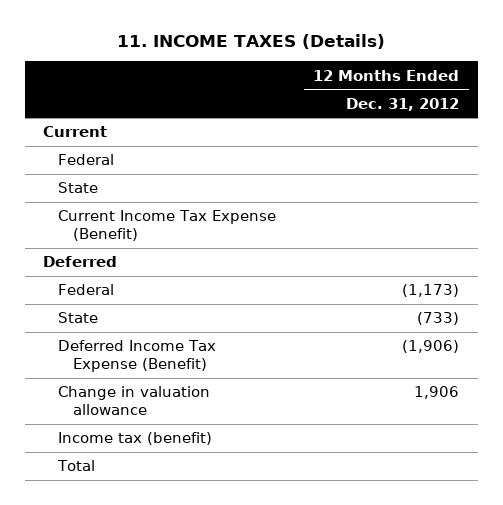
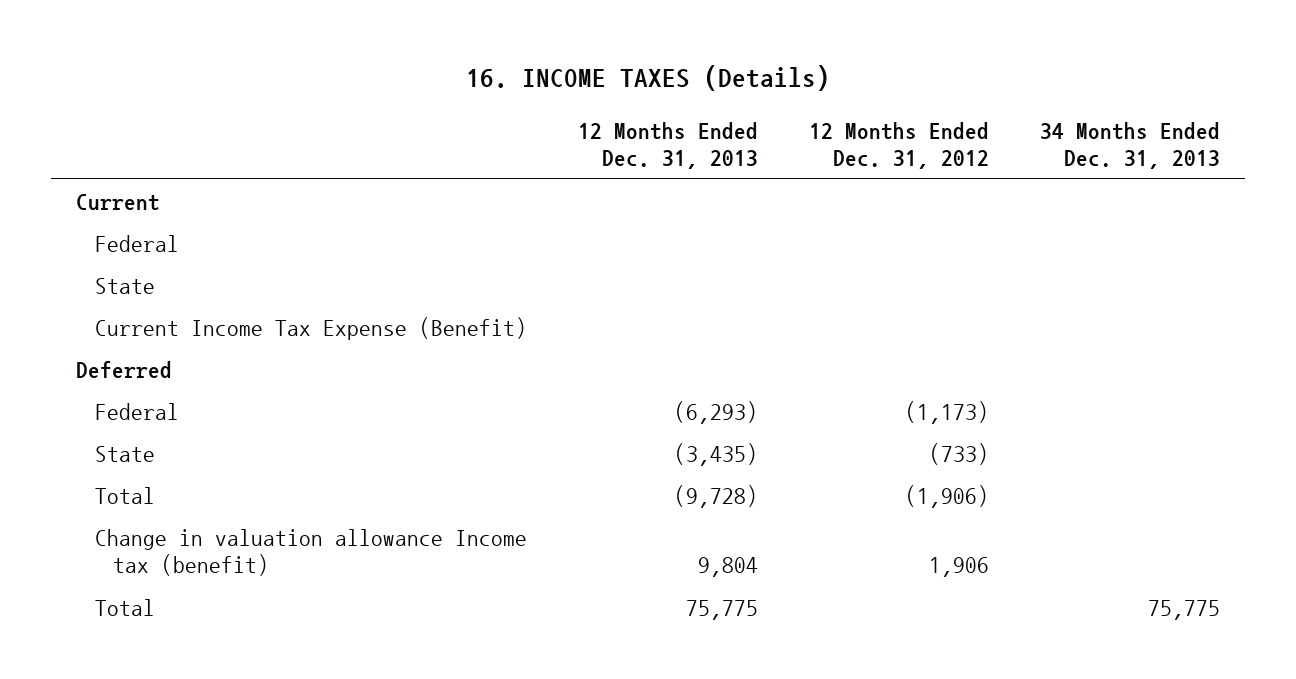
- 11. INCOME TAXES (Details)
+ 16. INCOME TAXES (Details)
- | 12 Months Ended Dec. 31, 2012
+ | 12 Months Ended Dec. 31, 2013 | 12 Months Ended Dec. 31, 2012 | 34 Months Ended Dec. 31, 2013
- Deferred Income Tax Expense (Benefit) | (1,906)
- Change in valuation allowance | 1,906
- Income tax (benefit)
+ Total | (9,728) | (1,906) |
+ Change in valuation allowance Income tax (benefit) | 9,804 | 1,906 |

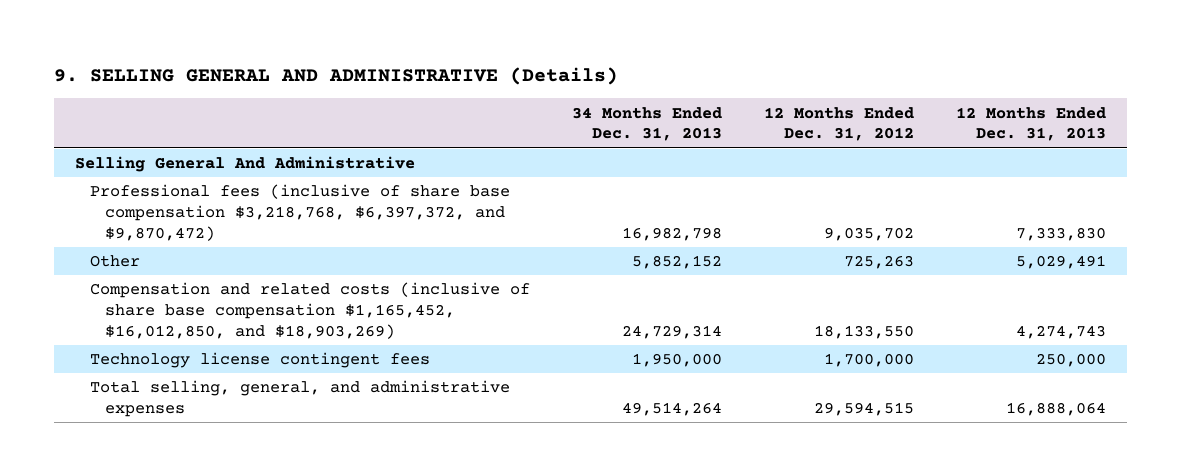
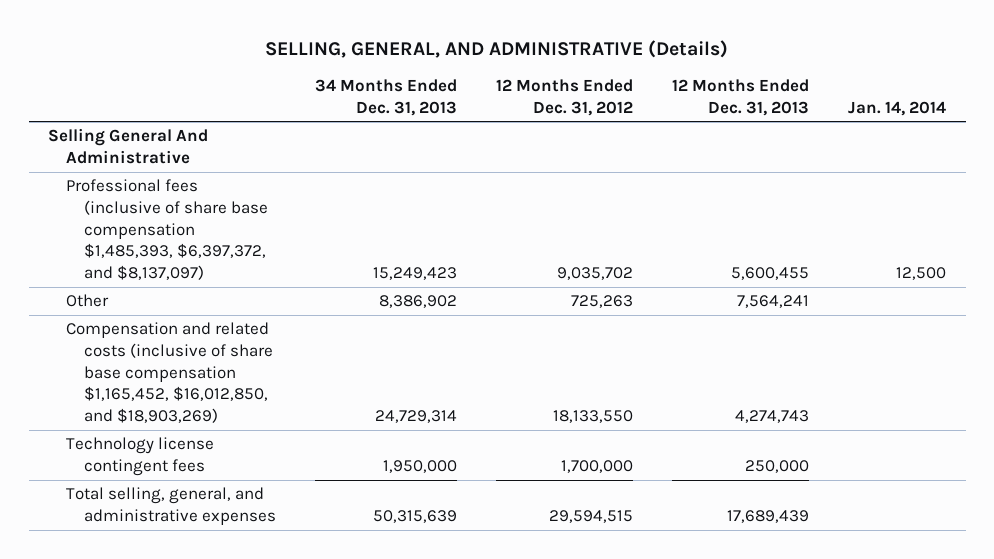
- 9. SELLING GENERAL AND ADMINISTRATIVE (Details)
+ SELLING, GENERAL, AND ADMINISTRATIVE (Details)
- | 34 Months Ended Dec. 31, 2013 | 12 Months Ended Dec. 31, 2012 | 12 Months Ended Dec. 31, 2013
+ | 34 Months Ended Dec. 31, 2013 | 12 Months Ended Dec. 31, 2012 | 12 Months Ended Dec. 31, 2013 | Jan. 14, 2014
- Professional fees (inclusive of share base compensation $3,218,768, $6,397,372, and $9,870,472) | 16,982,798 | 9,035,702 | 7,333,830
- Other | 5,852,152 | 725,263 | 5,029,491
+ Professional fees (inclusive of share base compensation $1,485,393, $6,397,372, and $8,137,097) | 15,249,423 | 9,035,702 | 5,600,455 | 12,500
+ Other | 8,386,902 | 725,263 | 7,564,241 |
- Total selling, general, and administrative expenses | 49,514,264 | 29,594,515 | 16,888,064
+ Total selling, general, and administrative expenses | 50,315,639 | 29,594,515 | 17,689,439 |

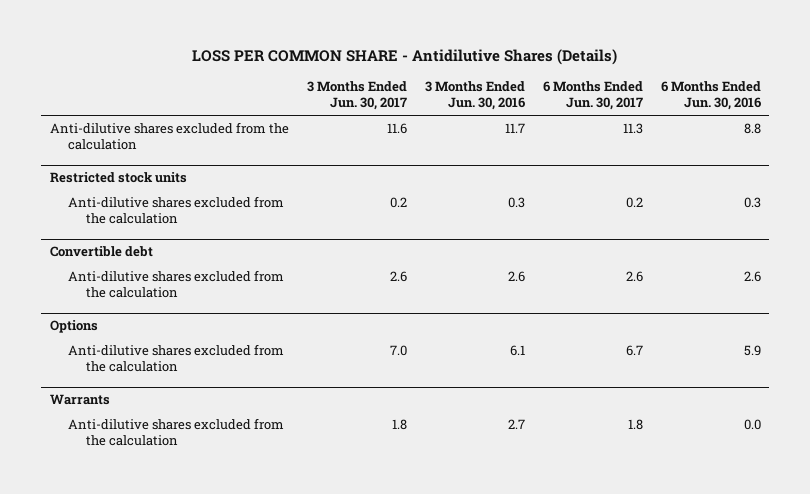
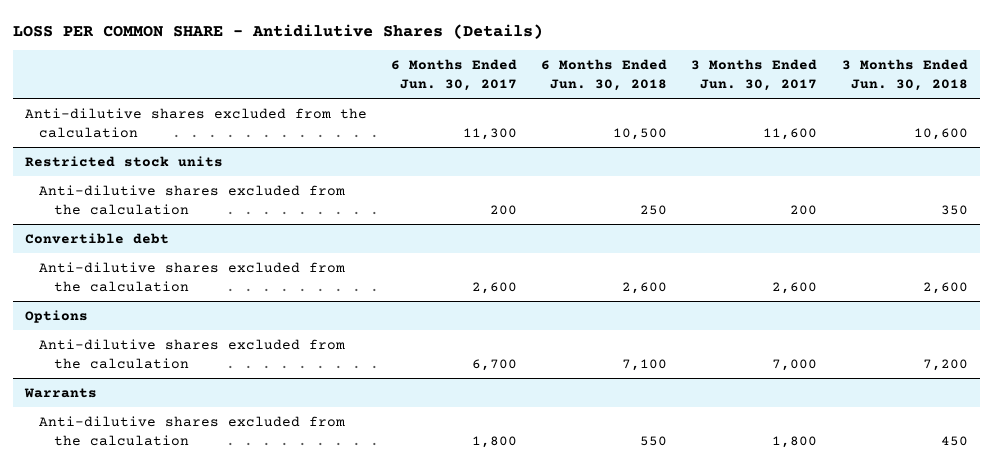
- | 3 Months Ended Jun. 30, 2017 | 3 Months Ended Jun. 30, 2016 | 6 Months Ended Jun. 30, 2017 | 6 Months Ended Jun. 30, 2016
+ | 6 Months Ended Jun. 30, 2017 | 6 Months Ended Jun. 30, 2018 | 3 Months Ended Jun. 30, 2017 | 3 Months Ended Jun. 30, 2018
- Anti-dilutive shares excluded from the calculation | 11.6 | 11.7 | 11.3 | 8.8
+ Anti-dilutive shares excluded from the calculation | 11,300 | 10,500 | 11,600 | 10,600
@ Restricted stock units
- Anti-dilutive shares excluded from the calculation | 0.2 | 0.3 | 0.2 | 0.3
+ Anti-dilutive shares excluded from the calculation | 200 | 250 | 200 | 350
@ Convertible debt
- Anti-dilutive shares excluded from the calculation | 2.6 | 2.6 | 2.6 | 2.6
+ Anti-dilutive shares excluded from the calculation | 2,600 | 2,600 | 2,600 | 2,600
@ Options
- Anti-dilutive shares excluded from the calculation | 7.0 | 6.1 | 6.7 | 5.9
+ Anti-dilutive shares excluded from the calculation | 6,700 | 7,100 | 7,000 | 7,200
@ Warrants
- Anti-dilutive shares excluded from the calculation | 1.8 | 2.7 | 1.8 | 0.0
+ Anti-dilutive shares excluded from the calculation | 1,800 | 550 | 1,800 | 450

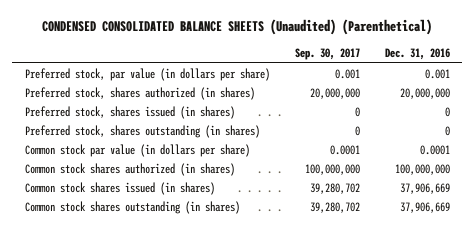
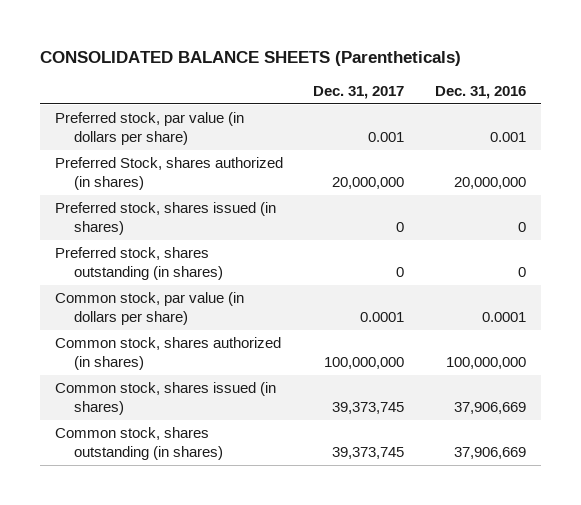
- CONDENSED CONSOLIDATED BALANCE SHEETS (Unaudited) (Parenthetical)
+ CONSOLIDATED BALANCE SHEETS (Parentheticals)
- | Sep. 30, 2017 | Dec. 31, 2016
+ | Dec. 31, 2017 | Dec. 31, 2016
- Preferred stock, shares authorized (in shares) | 20,000,000 | 20,000,000
+ Preferred Stock, shares authorized (in shares) | 20,000,000 | 20,000,000
- Common stock par value (in dollars per share) | 0.0001 | 0.0001
- Common stock shares authorized (in shares) | 100,000,000 | 100,000,000
- Common stock shares issued (in shares) | 39,280,702 | 37,906,669
- Common stock shares outstanding (in shares) | 39,280,702 | 37,906,669
+ Common stock, par value (in dollars per share) | 0.0001 | 0.0001
+ Common stock, shares authorized (in shares) | 100,000,000 | 100,000,000
+ Common stock, shares issued (in shares) | 39,373,745 | 37,906,669
+ Common stock, shares outstanding (in shares) | 39,373,745 | 37,906,669

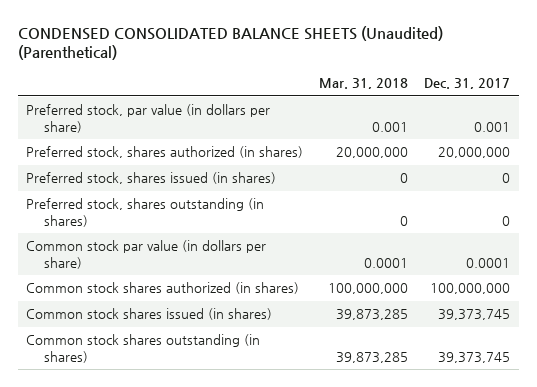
- CONSOLIDATED BALANCE SHEETS (Parentheticals)
+ CONDENSED CONSOLIDATED BALANCE SHEETS (Unaudited) (Parenthetical)
- | Dec. 31, 2017 | Dec. 31, 2016
+ | Mar. 31, 2018 | Dec. 31, 2017
- Preferred Stock, shares authorized (in shares) | 20,000,000 | 20,000,000
+ Preferred stock, shares authorized (in shares) | 20,000,000 | 20,000,000
- Common stock, par value (in dollars per share) | 0.0001 | 0.0001
- Common stock, shares authorized (in shares) | 100,000,000 | 100,000,000
- Common stock, shares issued (in shares) | 39,373,745 | 37,906,669
- Common stock, shares outstanding (in shares) | 39,373,745 | 37,906,669
+ Common stock par value (in dollars per share) | 0.0001 | 0.0001
+ Common stock shares authorized (in shares) | 100,000,000 | 100,000,000
+ Common stock shares issued (in shares) | 39,873,285 | 39,373,745
+ Common stock shares outstanding (in shares) | 39,873,285 | 39,373,745

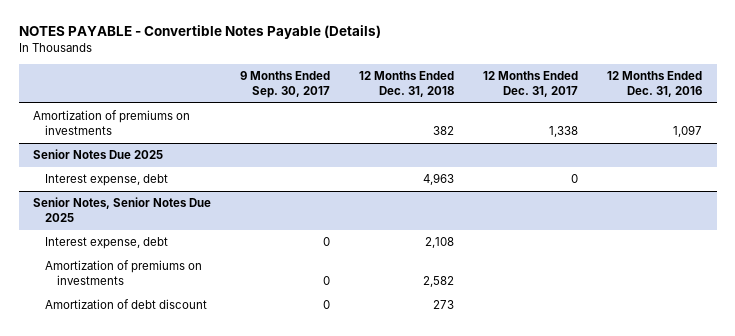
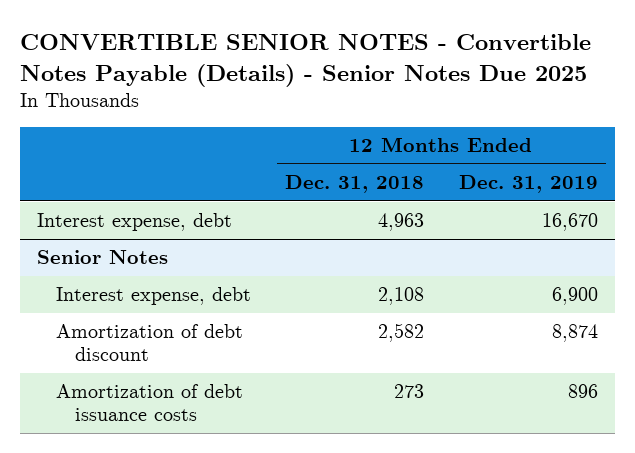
- NOTES PAYABLE - Convertible Notes Payable (Details)
+ CONVERTIBLE SENIOR NOTES - Convertible Notes Payable (Details) - Senior Notes Due 2025
- | 9 Months Ended Sep. 30, 2017 | 12 Months Ended Dec. 31, 2018 | 12 Months Ended Dec. 31, 2017 | 12 Months Ended Dec. 31, 2016
+ | 12 Months Ended Dec. 31, 2018 | 12 Months Ended Dec. 31, 2019
- Amortization of premiums on investments | | 382 | 1,338 | 1,097
- Senior Notes Due 2025
- Senior Notes, Senior Notes Due 2025
+ Senior Notes
- Amortization of premiums on investments | 0 | 2,582 | |
- Amortization of debt discount | 0 | 273 | |
+ Amortization of debt discount | 2,582 | 8,874
+ Amortization of debt issuance costs | 273 | 896

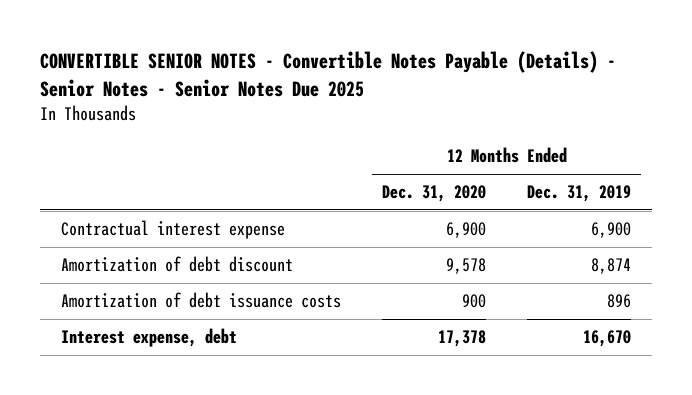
- CONVERTIBLE SENIOR NOTES - Convertible Notes Payable (Details) - Senior Notes Due 2025
+ CONVERTIBLE SENIOR NOTES - Convertible Notes Payable (Details) - Senior Notes - Senior Notes Due 2025
- | 12 Months Ended Dec. 31, 2018 | 12 Months Ended Dec. 31, 2019
+ | 12 Months Ended Dec. 31, 2020 | 12 Months Ended Dec. 31, 2019
- Senior Notes
- Interest expense, debt | 2,108 | 6,900
+ Contractual interest expense | 6,900 | 6,900
moved down: Interest expense, debt | 17,378 | 16,670

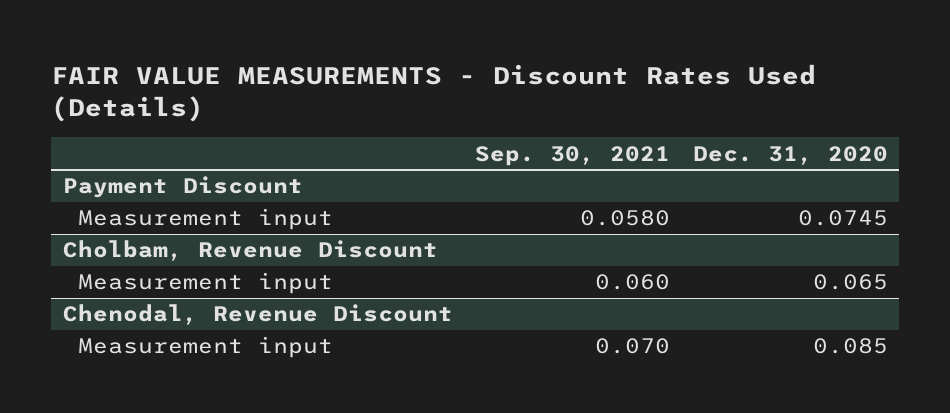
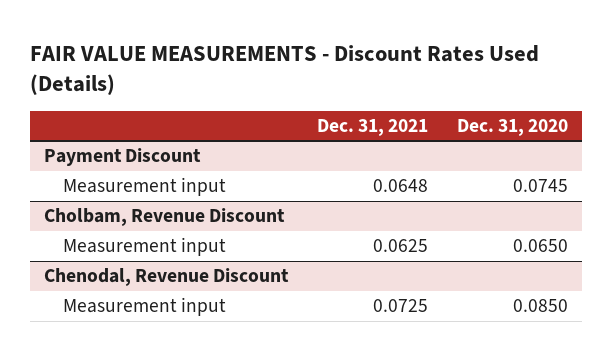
- | Sep. 30, 2021 | Dec. 31, 2020
+ | Dec. 31, 2021 | Dec. 31, 2020
@ Cholbam, Revenue Discount
- Measurement input | 0.060 | 0.065
+ Measurement input | 0.0625 | 0.0650
@ Chenodal, Revenue Discount
- Measurement input | 0.070 | 0.085
+ Measurement input | 0.0725 | 0.0850

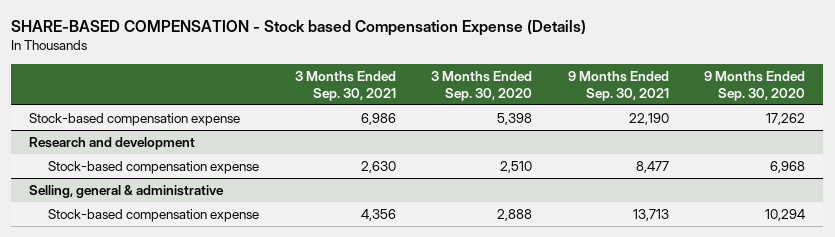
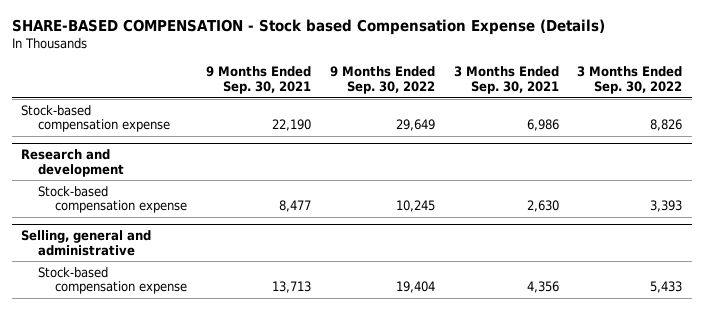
- | 3 Months Ended Sep. 30, 2021 | 3 Months Ended Sep. 30, 2020 | 9 Months Ended Sep. 30, 2021 | 9 Months Ended Sep. 30, 2020
+ | 9 Months Ended Sep. 30, 2021 | 9 Months Ended Sep. 30, 2022 | 3 Months Ended Sep. 30, 2021 | 3 Months Ended Sep. 30, 2022
- Selling, general & administrative
+ Selling, general and administrative

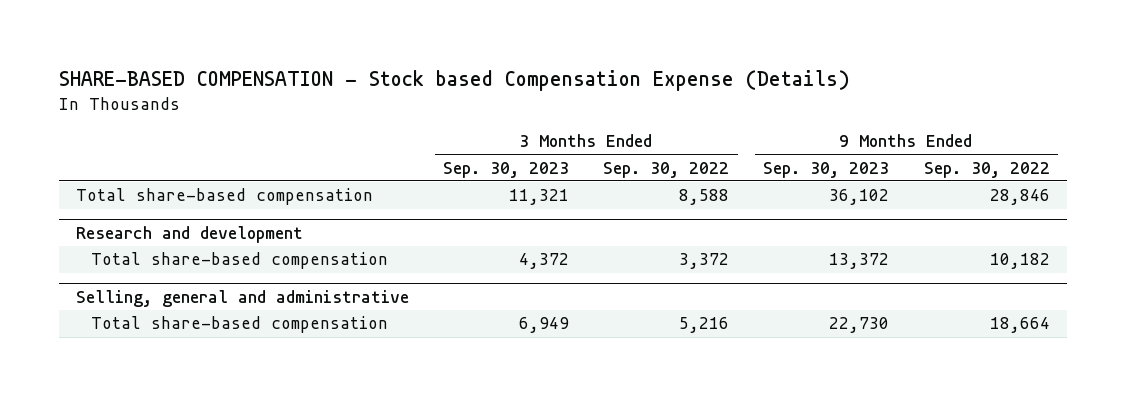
- | 9 Months Ended Sep. 30, 2021 | 9 Months Ended Sep. 30, 2022 | 3 Months Ended Sep. 30, 2021 | 3 Months Ended Sep. 30, 2022
+ | 3 Months Ended Sep. 30, 2023 | 3 Months Ended Sep. 30, 2022 | 9 Months Ended Sep. 30, 2023 | 9 Months Ended Sep. 30, 2022
- Stock-based compensation expense | 22,190 | 29,649 | 6,986 | 8,826
+ Total share-based compensation | 11,321 | 8,588 | 36,102 | 28,846
@ Research and development
- Stock-based compensation expense | 8,477 | 10,245 | 2,630 | 3,393
+ Total share-based compensation | 4,372 | 3,372 | 13,372 | 10,182
@ Selling, general and administrative
- Stock-based compensation expense | 13,713 | 19,404 | 4,356 | 5,433
+ Total share-based compensation | 6,949 | 5,216 | 22,730 | 18,664

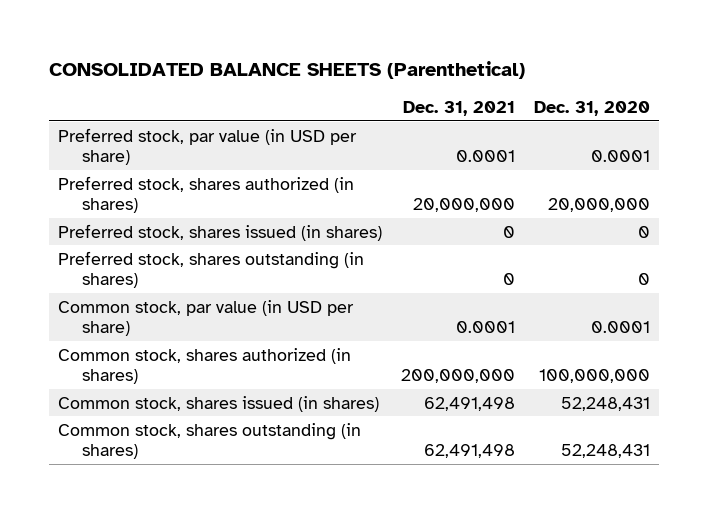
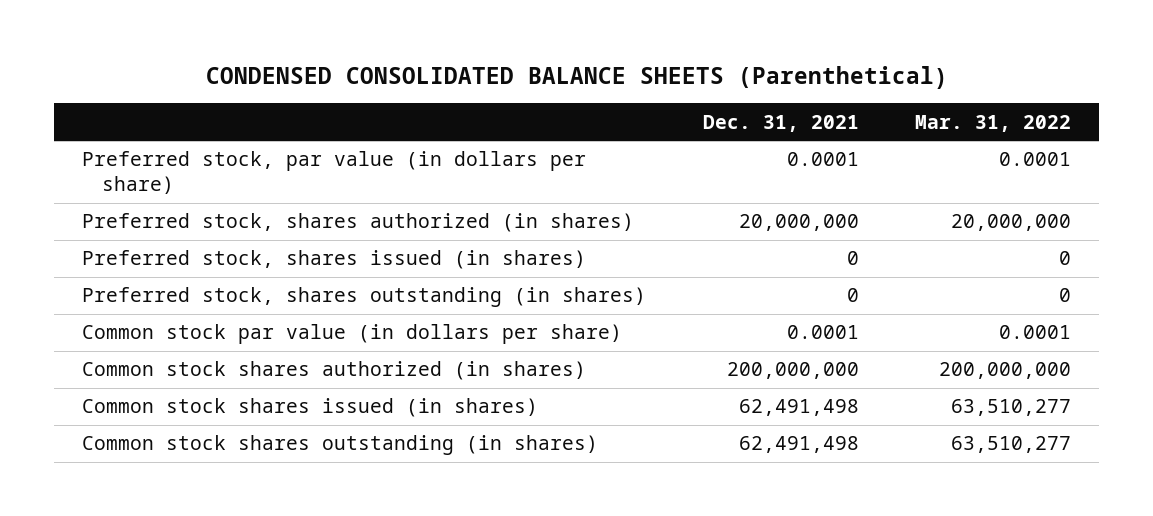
- CONSOLIDATED BALANCE SHEETS (Parenthetical)
+ CONDENSED CONSOLIDATED BALANCE SHEETS (Parenthetical)
- | Dec. 31, 2021 | Dec. 31, 2020
+ | Dec. 31, 2021 | Mar. 31, 2022
- Preferred stock, par value (in USD per share) | 0.0001 | 0.0001
+ Preferred stock, par value (in dollars per share) | 0.0001 | 0.0001
- Common stock, par value (in USD per share) | 0.0001 | 0.0001
- Common stock, shares authorized (in shares) | 200,000,000 | 100,000,000
- Common stock, shares issued (in shares) | 62,491,498 | 52,248,431
- Common stock, shares outstanding (in shares) | 62,491,498 | 52,248,431
+ Common stock par value (in dollars per share) | 0.0001 | 0.0001
+ Common stock shares authorized (in shares) | 200,000,000 | 200,000,000
+ Common stock shares issued (in shares) | 62,491,498 | 63,510,277
+ Common stock shares outstanding (in shares) | 62,491,498 | 63,510,277

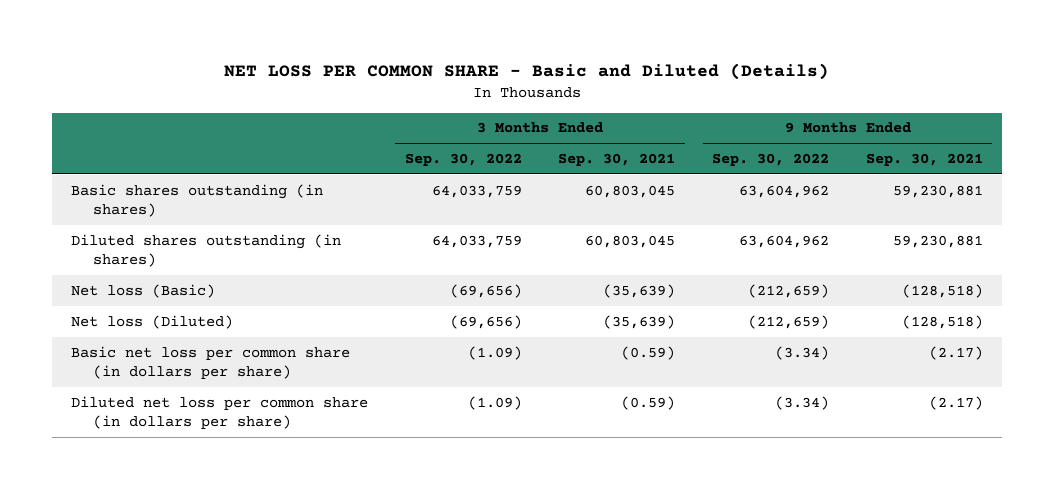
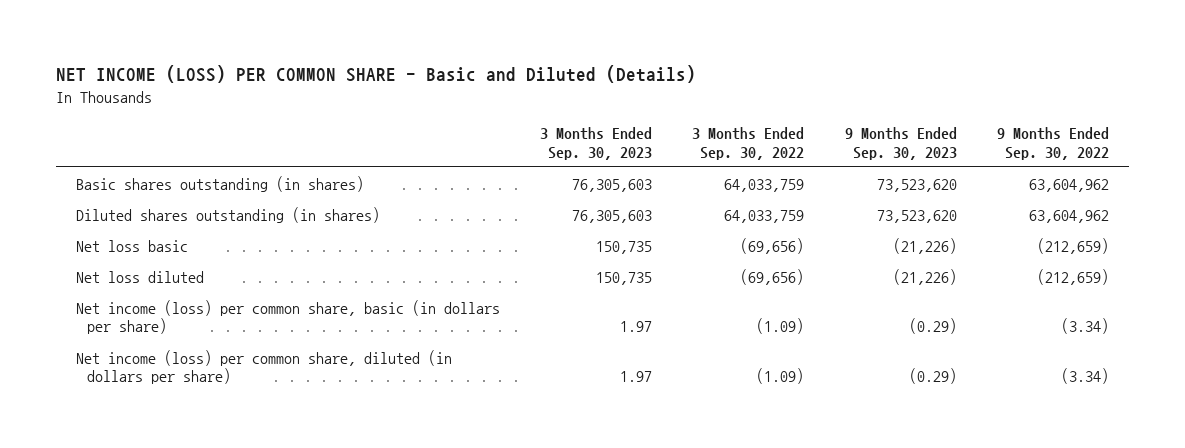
- NET LOSS PER COMMON SHARE - Basic and Diluted (Details)
+ NET INCOME (LOSS) PER COMMON SHARE - Basic and Diluted (Details)
- | 3 Months Ended Sep. 30, 2022 | 3 Months Ended Sep. 30, 2021 | 9 Months Ended Sep. 30, 2022 | 9 Months Ended Sep. 30, 2021
+ | 3 Months Ended Sep. 30, 2023 | 3 Months Ended Sep. 30, 2022 | 9 Months Ended Sep. 30, 2023 | 9 Months Ended Sep. 30, 2022
- Net loss (Basic) | (69,656) | (35,639) | (212,659) | (128,518)
- Net loss (Diluted) | (69,656) | (35,639) | (212,659) | (128,518)
- Basic net loss per common share (in dollars per share) | (1.09) | (0.59) | (3.34) | (2.17)
- Diluted net loss per common share (in dollars per share) | (1.09) | (0.59) | (3.34) | (2.17)
+ Net loss basic | 150,735 | (69,656) | (21,226) | (212,659)
+ Net loss diluted | 150,735 | (69,656) | (21,226) | (212,659)
+ Net income (loss) per common share, basic (in dollars per share) | 1.97 | (1.09) | (0.29) | (3.34)
+ Net income (loss) per common share, diluted (in dollars per share) | 1.97 | (1.09) | (0.29) | (3.34)

